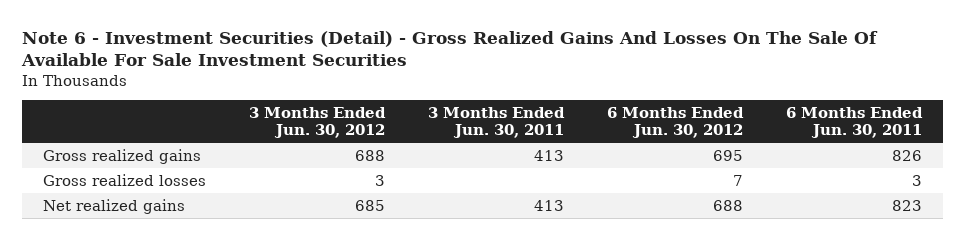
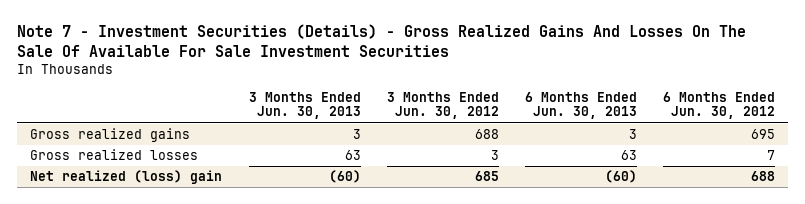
- Note 6 - Investment Securities (Detail) - Gross Realized Gains And Losses On The Sale Of Available For Sale Investment Securities
+ Note 7 - Investment Securities (Details) - Gross Realized Gains And Losses On The Sale Of Available For Sale Investment Securities
- | 3 Months Ended Jun. 30, 2012 | 3 Months Ended Jun. 30, 2011 | 6 Months Ended Jun. 30, 2012 | 6 Months Ended Jun. 30, 2011
+ | 3 Months Ended Jun. 30, 2013 | 3 Months Ended Jun. 30, 2012 | 6 Months Ended Jun. 30, 2013 | 6 Months Ended Jun. 30, 2012
- Net realized gains | 685 | 413 | 688 | 823
+ Net realized (loss) gain | (60) | 685 | (60) | 688

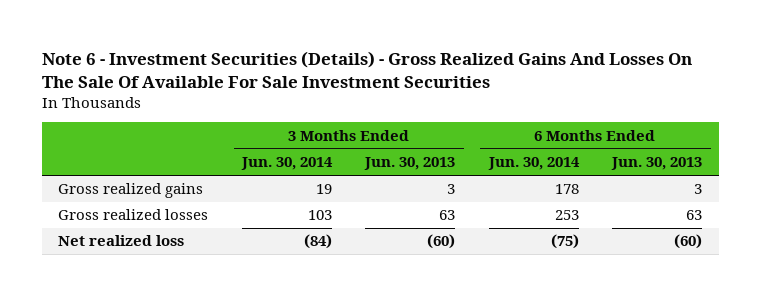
- Note 7 - Investment Securities (Details) - Gross Realized Gains And Losses On The Sale Of Available For Sale Investment Securities
+ Note 6 - Investment Securities (Details) - Gross Realized Gains And Losses On The Sale Of Available For Sale Investment Securities
- | 3 Months Ended Jun. 30, 2013 | 3 Months Ended Jun. 30, 2012 | 6 Months Ended Jun. 30, 2013 | 6 Months Ended Jun. 30, 2012
+ | 3 Months Ended Jun. 30, 2014 | 3 Months Ended Jun. 30, 2013 | 6 Months Ended Jun. 30, 2014 | 6 Months Ended Jun. 30, 2013
- Net realized (loss) gain | (60) | 685 | (60) | 688
+ Net realized loss | (84) | (60) | (75) | (60)

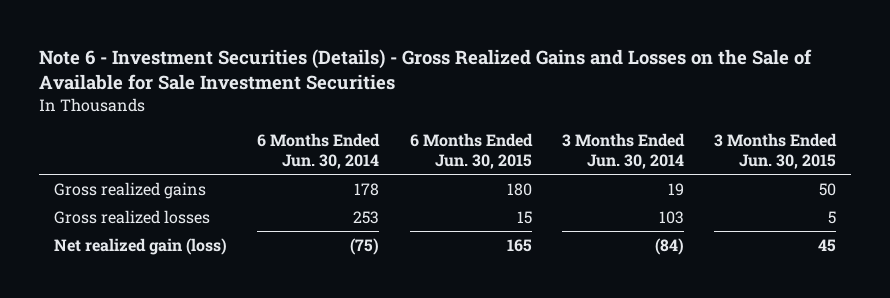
- Note 6 - Investment Securities (Details) - Gross Realized Gains And Losses On The Sale Of Available For Sale Investment Securities
+ Note 6 - Investment Securities (Details) - Gross Realized Gains and Losses on the Sale of Available for Sale Investment Securities
- | 3 Months Ended Jun. 30, 2014 | 3 Months Ended Jun. 30, 2013 | 6 Months Ended Jun. 30, 2014 | 6 Months Ended Jun. 30, 2013
+ | 6 Months Ended Jun. 30, 2014 | 6 Months Ended Jun. 30, 2015 | 3 Months Ended Jun. 30, 2014 | 3 Months Ended Jun. 30, 2015
- Net realized loss | (84) | (60) | (75) | (60)
+ Net realized gain (loss) | (75) | 165 | (84) | 45

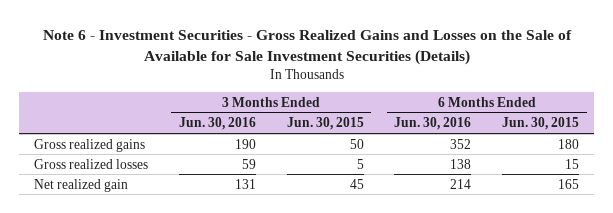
- Note 6 - Investment Securities (Details) - Gross Realized Gains and Losses on the Sale of Available for Sale Investment Securities
+ Note 6 - Investment Securities - Gross Realized Gains and Losses on the Sale of Available for Sale Investment Securities (Details)
- | 6 Months Ended Jun. 30, 2014 | 6 Months Ended Jun. 30, 2015 | 3 Months Ended Jun. 30, 2014 | 3 Months Ended Jun. 30, 2015
+ | 3 Months Ended Jun. 30, 2016 | 3 Months Ended Jun. 30, 2015 | 6 Months Ended Jun. 30, 2016 | 6 Months Ended Jun. 30, 2015
- Net realized gain (loss) | (75) | 165 | (84) | 45
+ Net realized gain | 131 | 45 | 214 | 165

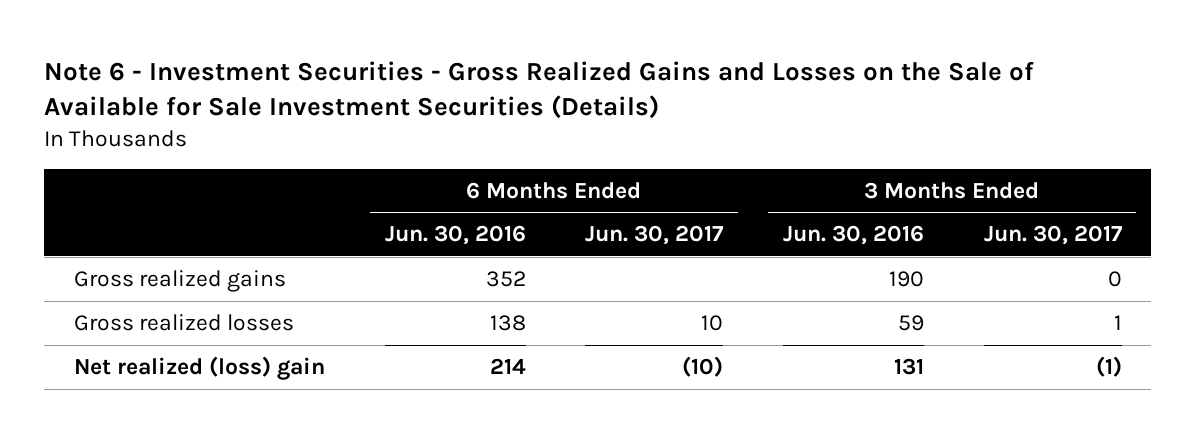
- | 3 Months Ended Jun. 30, 2016 | 3 Months Ended Jun. 30, 2015 | 6 Months Ended Jun. 30, 2016 | 6 Months Ended Jun. 30, 2015
+ | 6 Months Ended Jun. 30, 2016 | 6 Months Ended Jun. 30, 2017 | 3 Months Ended Jun. 30, 2016 | 3 Months Ended Jun. 30, 2017
- Net realized gain | 131 | 45 | 214 | 165
+ Net realized (loss) gain | 214 | (10) | 131 | (1)

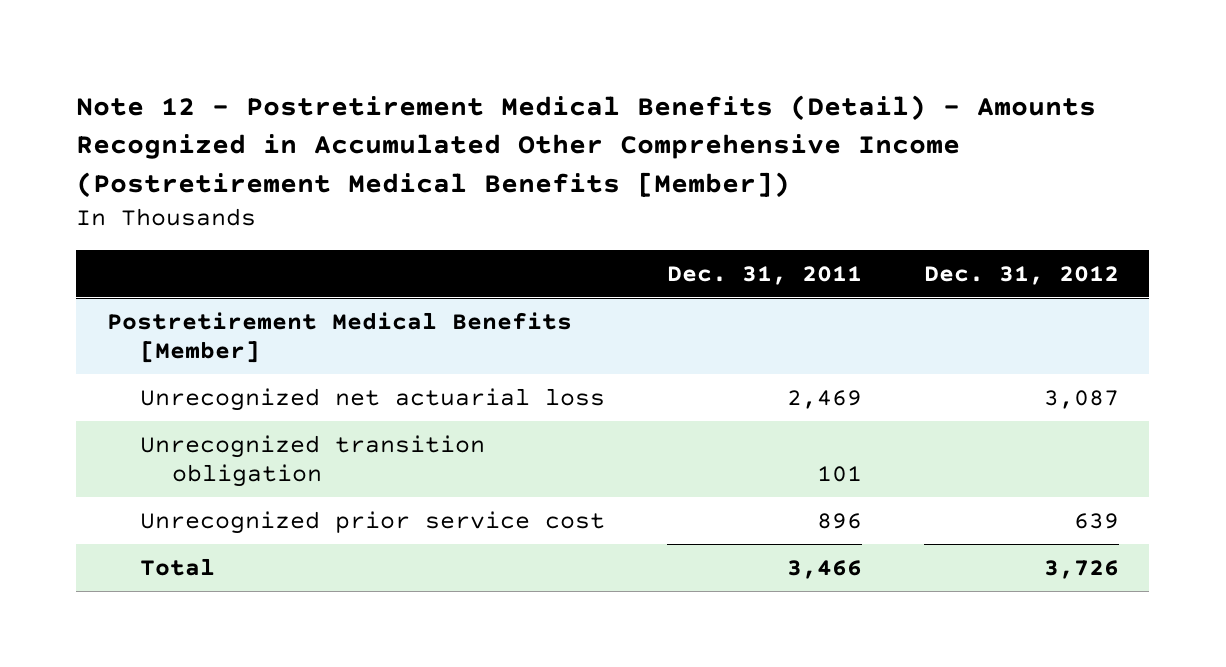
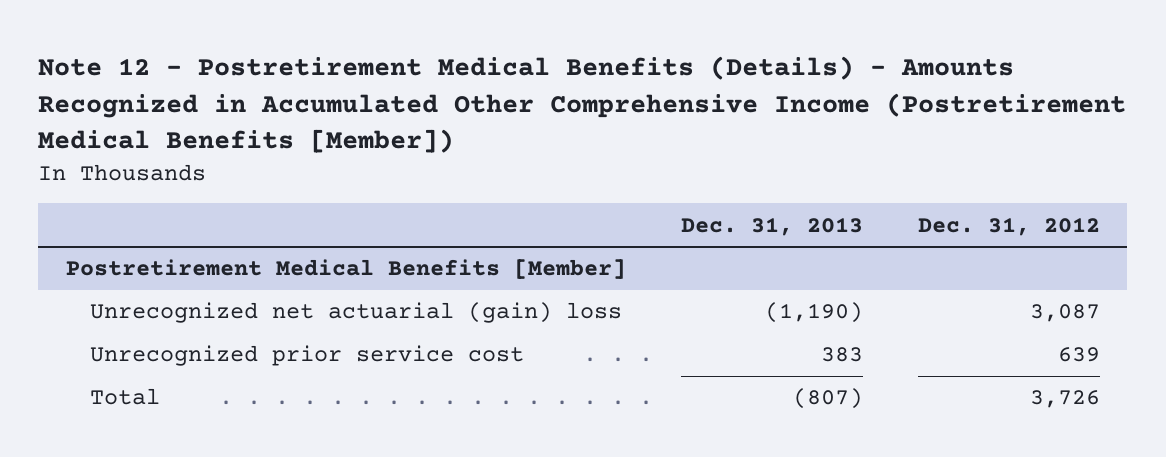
- Note 12 - Postretirement Medical Benefits (Detail) - Amounts Recognized in Accumulated Other Comprehensive Income (Postretirement Medical Benefits [Member])
+ Note 12 - Postretirement Medical Benefits (Details) - Amounts Recognized in Accumulated Other Comprehensive Income (Postretirement Medical Benefits [Member])
- | Dec. 31, 2011 | Dec. 31, 2012
+ | Dec. 31, 2013 | Dec. 31, 2012
@ Postretirement Medical Benefits [Member]
- Unrecognized net actuarial loss | 2,469 | 3,087
- Unrecognized transition obligation | 101 |
+ Unrecognized net actuarial (gain) loss | (1,190) | 3,087

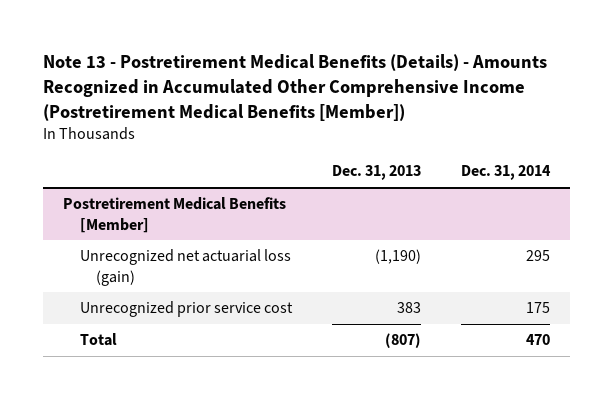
- Note 12 - Postretirement Medical Benefits (Details) - Amounts Recognized in Accumulated Other Comprehensive Income (Postretirement Medical Benefits [Member])
+ Note 13 - Postretirement Medical Benefits (Details) - Amounts Recognized in Accumulated Other Comprehensive Income (Postretirement Medical Benefits [Member])
- | Dec. 31, 2013 | Dec. 31, 2012
+ | Dec. 31, 2013 | Dec. 31, 2014
@ Postretirement Medical Benefits [Member]
- Unrecognized net actuarial (gain) loss | (1,190) | 3,087
+ Unrecognized net actuarial loss (gain) | (1,190) | 295

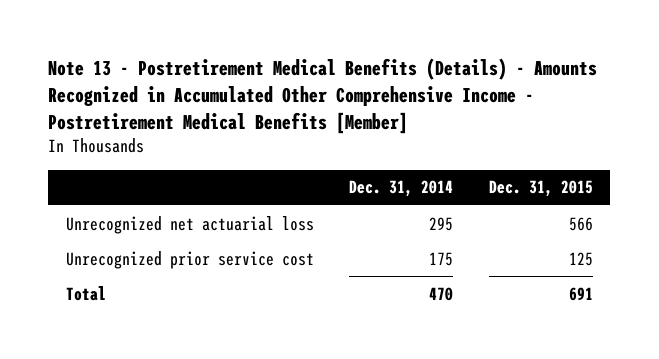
- Note 13 - Postretirement Medical Benefits (Details) - Amounts Recognized in Accumulated Other Comprehensive Income (Postretirement Medical Benefits [Member])
+ Note 13 - Postretirement Medical Benefits (Details) - Amounts Recognized in Accumulated Other Comprehensive Income - Postretirement Medical Benefits [Member]
- | Dec. 31, 2013 | Dec. 31, 2014
+ | Dec. 31, 2014 | Dec. 31, 2015
- Postretirement Medical Benefits [Member]
- Unrecognized net actuarial loss (gain) | (1,190) | 295
+ Unrecognized net actuarial loss | 295 | 566

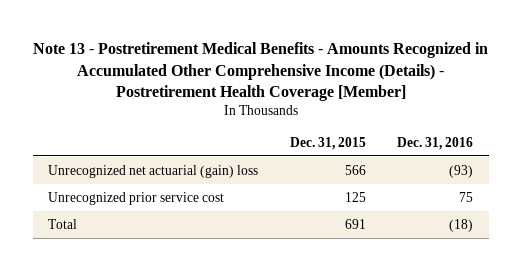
- Note 13 - Postretirement Medical Benefits (Details) - Amounts Recognized in Accumulated Other Comprehensive Income - Postretirement Medical Benefits [Member]
+ Note 13 - Postretirement Medical Benefits - Amounts Recognized in Accumulated Other Comprehensive Income (Details) - Postretirement Health Coverage [Member]
- | Dec. 31, 2014 | Dec. 31, 2015
+ | Dec. 31, 2015 | Dec. 31, 2016
- Unrecognized net actuarial loss | 295 | 566
+ Unrecognized net actuarial (gain) loss | 566 | (93)

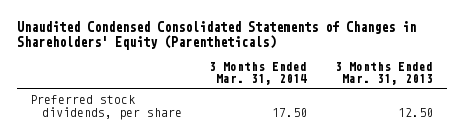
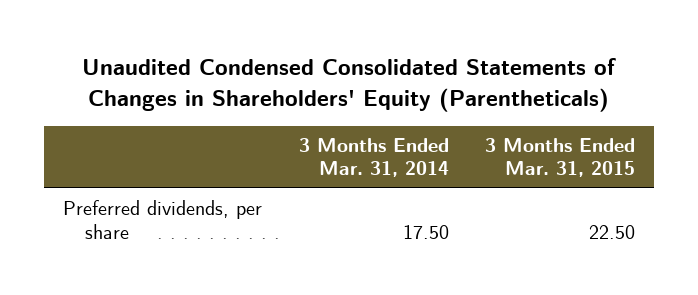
- | 3 Months Ended Mar. 31, 2014 | 3 Months Ended Mar. 31, 2013
+ | 3 Months Ended Mar. 31, 2014 | 3 Months Ended Mar. 31, 2015
- Preferred stock dividends, per share | 17.50 | 12.50
+ Preferred dividends, per share | 17.50 | 22.50

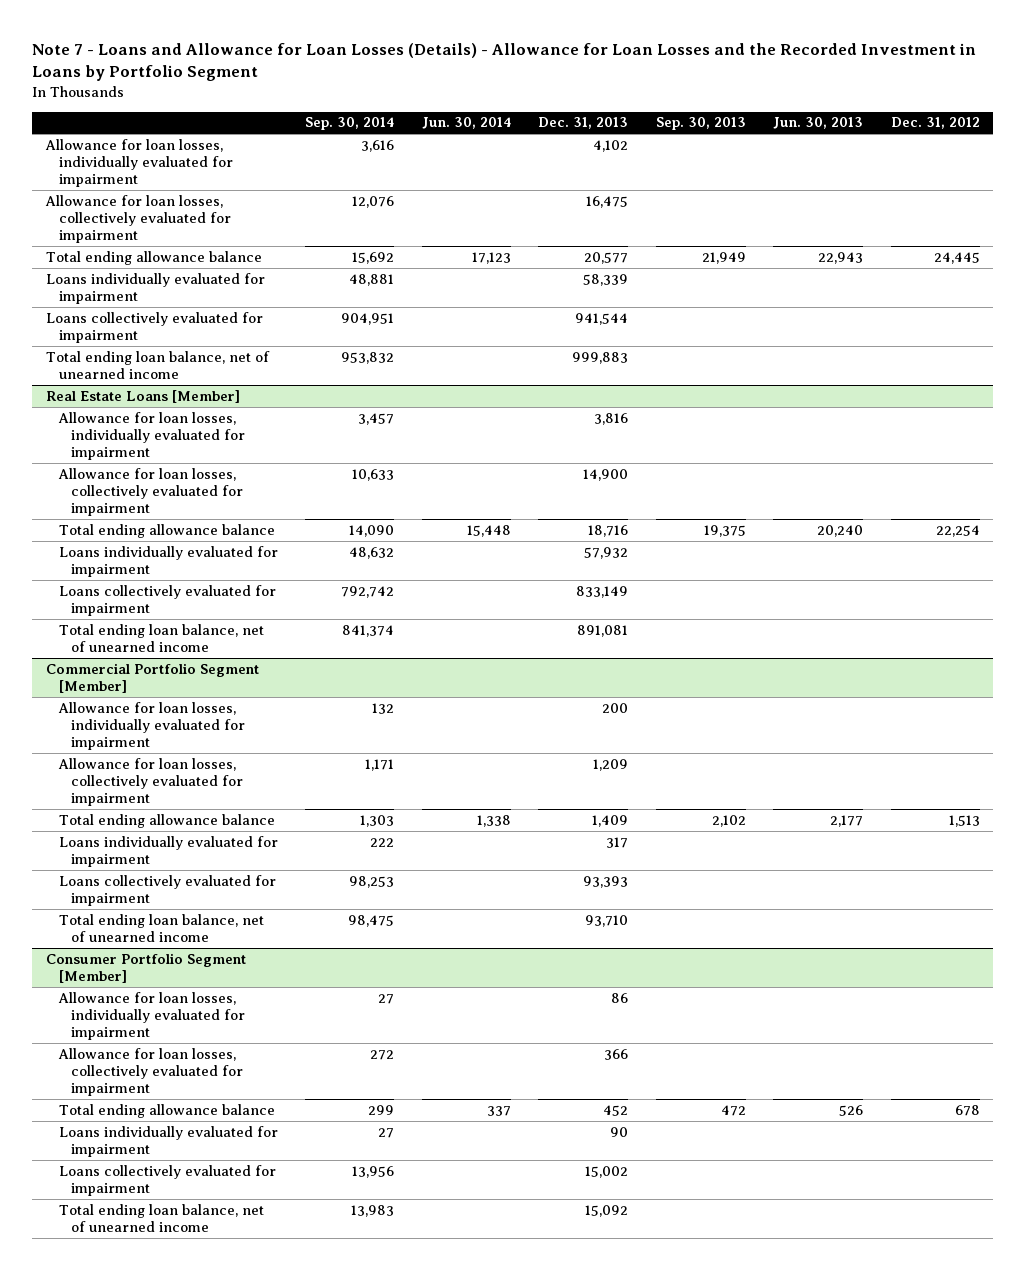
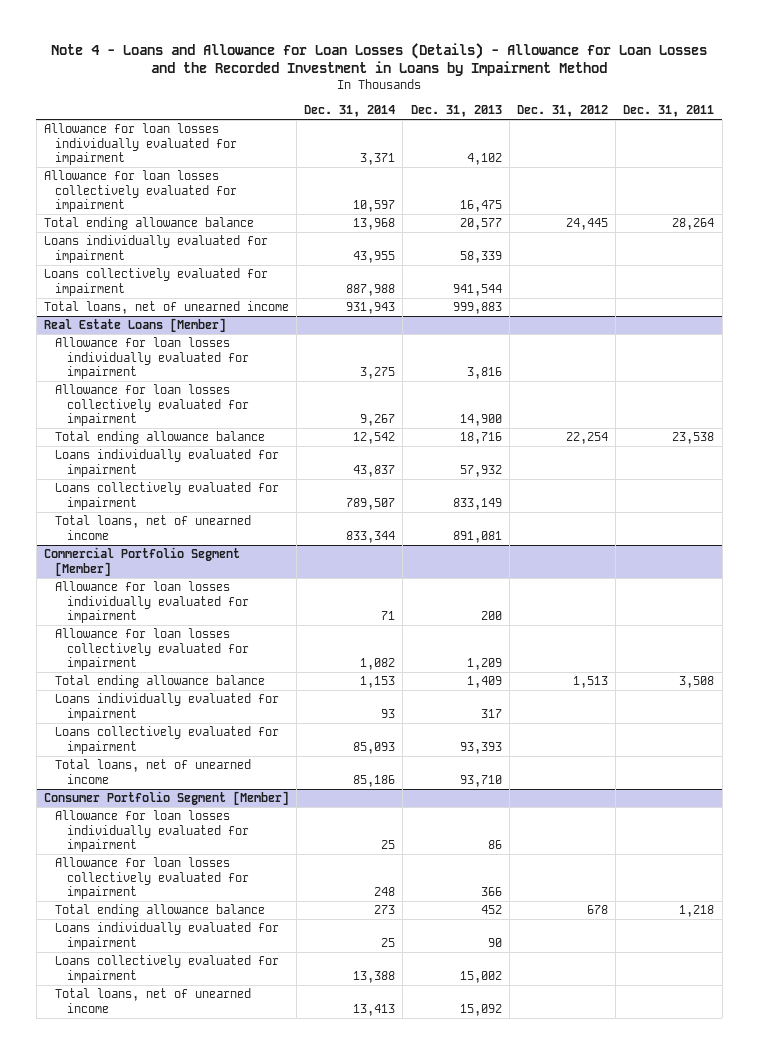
- Note 7 - Loans and Allowance for Loan Losses (Details) - Allowance for Loan Losses and the Recorded Investment in Loans by Portfolio Segment
+ Note 4 - Loans and Allowance for Loan Losses (Details) - Allowance for Loan Losses and the Recorded Investment in Loans by Impairment Method
- | Sep. 30, 2014 | Jun. 30, 2014 | Dec. 31, 2013 | Sep. 30, 2013 | Jun. 30, 2013 | Dec. 31, 2012
+ | Dec. 31, 2014 | Dec. 31, 2013 | Dec. 31, 2012 | Dec. 31, 2011
- Allowance for loan losses, individually evaluated for impairment | 3,616 | | 4,102 | | |
- Allowance for loan losses, collectively evaluated for impairment | 12,076 | | 16,475 | | |
+ Allowance for loan losses individually evaluated for impairment | 3,371 | 4,102 | |
+ Allowance for loan losses collectively evaluated for impairment | 10,597 | 16,475 | |
- Total ending loan balance, net of unearned income | 953,832 | | 999,883 | | |
+ Total loans, net of unearned income | 931,943 | 999,883 | |
@ Real Estate Loans [Member]
- Allowance for loan losses, individually evaluated for impairment | 3,457 | | 3,816 | | |
- Allowance for loan losses, collectively evaluated for impairment | 10,633 | | 14,900 | | |
+ Allowance for loan losses individually evaluated for impairment | 3,275 | 3,816 | |
+ Allowance for loan losses collectively evaluated for impairment | 9,267 | 14,900 | |
- Total ending loan balance, net of unearned income | 841,374 | | 891,081 | | |
+ Total loans, net of unearned income | 833,344 | 891,081 | |
@ Commercial Portfolio Segment [Member]
- Allowance for loan losses, individually evaluated for impairment | 132 | | 200 | | |
- Allowance for loan losses, collectively evaluated for impairment | 1,171 | | 1,209 | | |
+ Allowance for loan losses individually evaluated for impairment | 71 | 200 | |
+ Allowance for loan losses collectively evaluated for impairment | 1,082 | 1,209 | |
- Total ending loan balance, net of unearned income | 98,475 | | 93,710 | | |
+ Total loans, net of unearned income | 85,186 | 93,710 | |
@ Consumer Portfolio Segment [Member]
- Allowance for loan losses, individually evaluated for impairment | 27 | | 86 | | |
- Allowance for loan losses, collectively evaluated for impairment | 272 | | 366 | | |
+ Allowance for loan losses individually evaluated for impairment | 25 | 86 | |
+ Allowance for loan losses collectively evaluated for impairment | 248 | 366 | |
- Total ending loan balance, net of unearned income | 13,983 | | 15,092 | | |
+ Total loans, net of unearned income | 13,413 | 15,092 | |

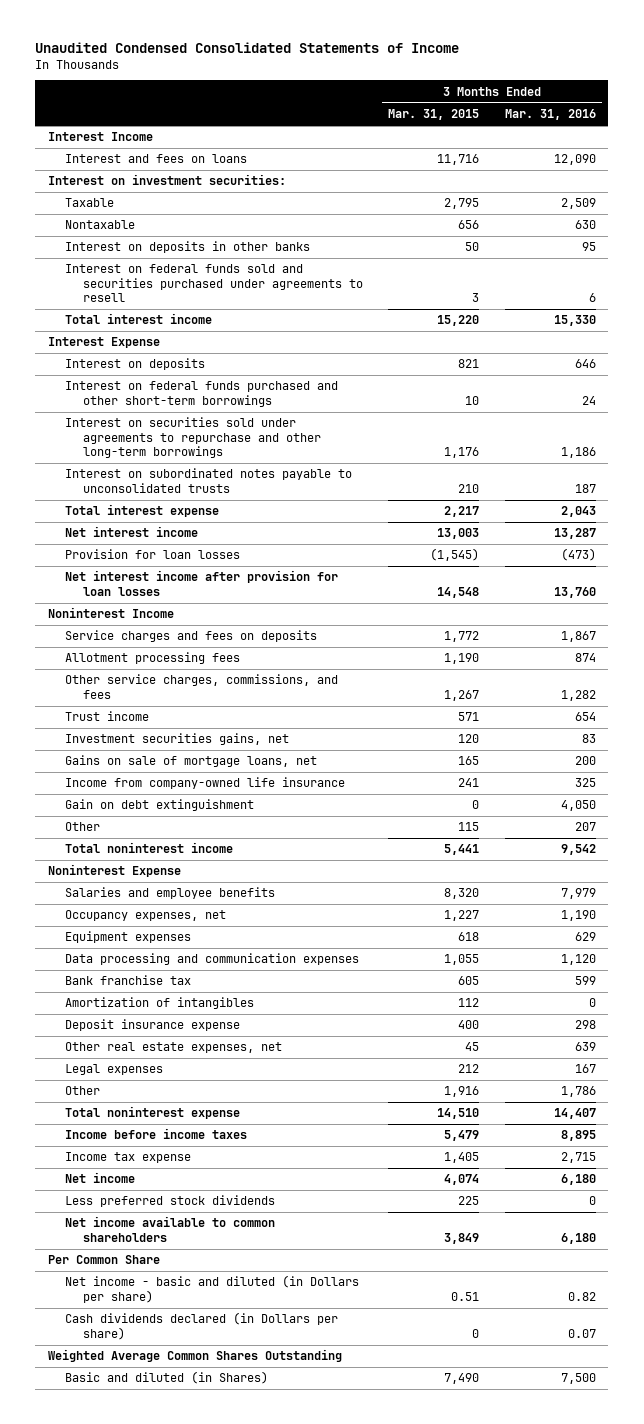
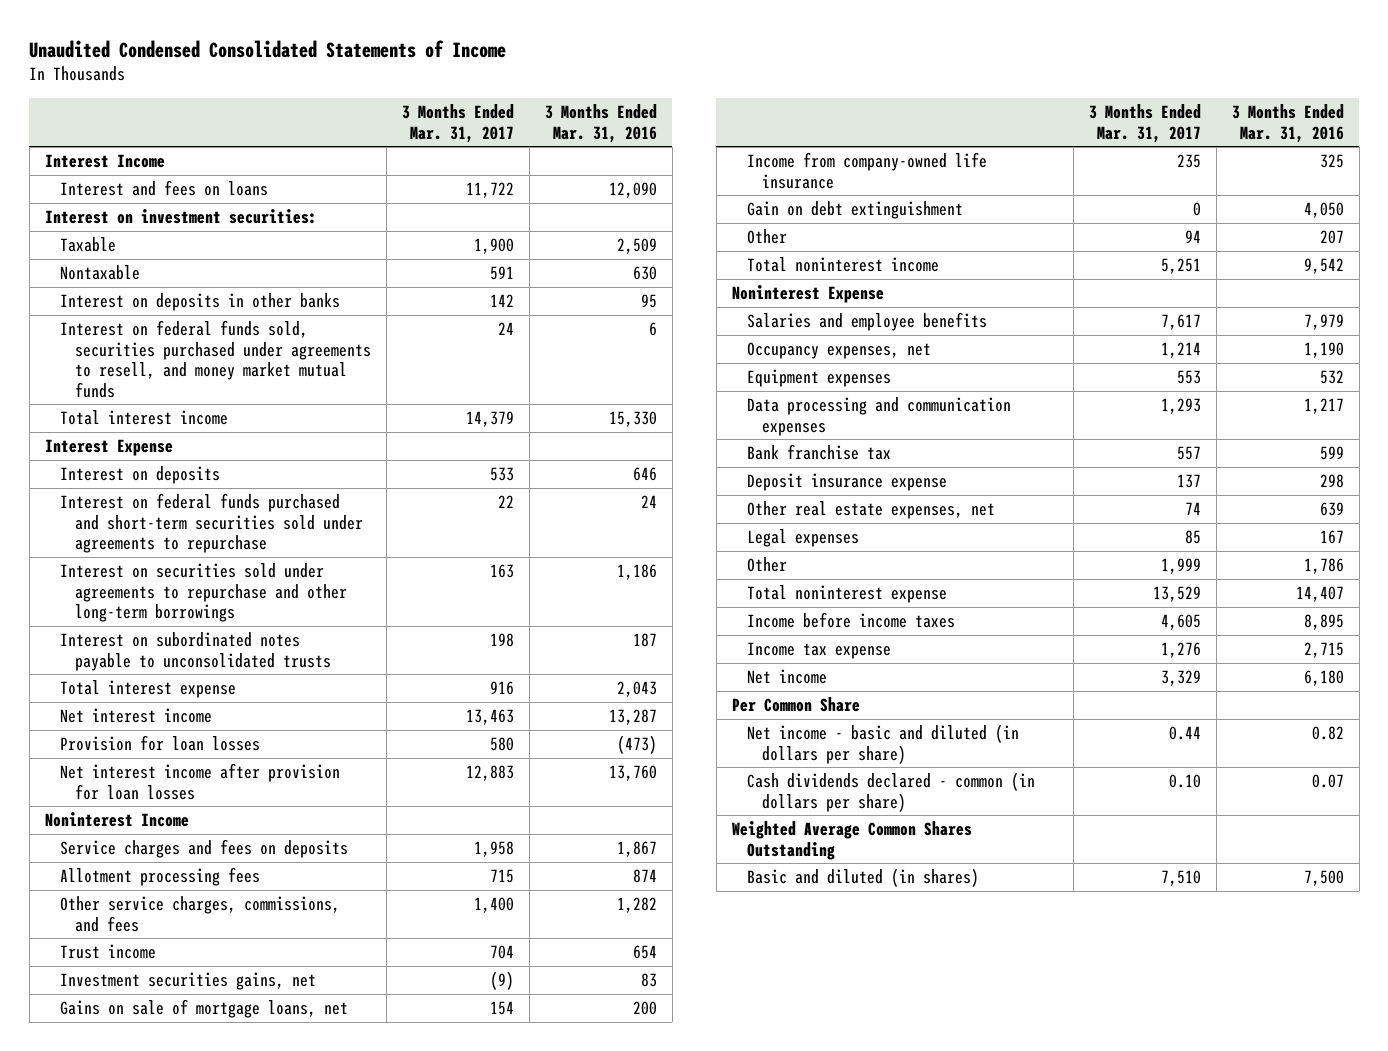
- | 3 Months Ended Mar. 31, 2015 | 3 Months Ended Mar. 31, 2016
+ | 3 Months Ended Mar. 31, 2017 | 3 Months Ended Mar. 31, 2016
- Interest on federal funds sold and securities purchased under agreements to resell | 3 | 6
+ Interest on federal funds sold, securities purchased under agreements to resell, and money market mutual funds | 24 | 6
- Interest on federal funds purchased and other short-term borrowings | 10 | 24
+ Interest on federal funds purchased and short-term securities sold under agreements to repurchase | 22 | 24
- Equipment expenses | 618 | 629
- Data processing and communication expenses | 1,055 | 1,120
+ Equipment expenses | 553 | 532
+ Data processing and communication expenses | 1,293 | 1,217
- Amortization of intangibles | 112 | 0
- Less preferred stock dividends | 225 | 0
- Net income available to common shareholders | 3,849 | 6,180
- Net income - basic and diluted (in Dollars per share) | 0.51 | 0.82
- Cash dividends declared (in Dollars per share) | 0 | 0.07
+ Net income - basic and diluted (in dollars per share) | 0.44 | 0.82
+ Cash dividends declared - common (in dollars per share) | 0.10 | 0.07
- Basic and diluted (in Shares) | 7,490 | 7,500
+ Basic and diluted (in shares) | 7,510 | 7,500

